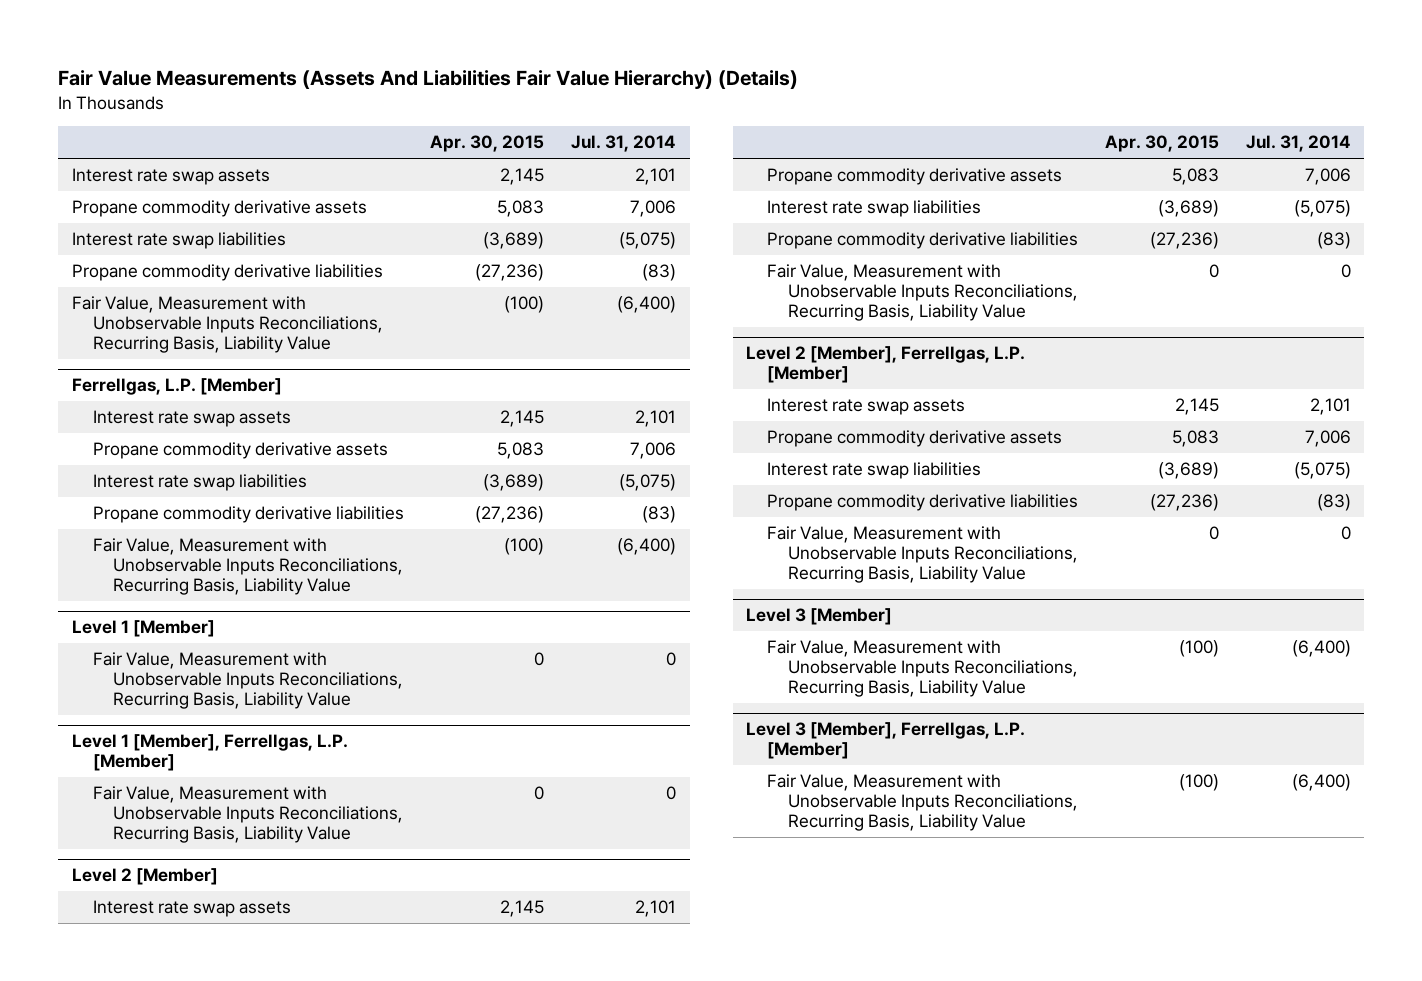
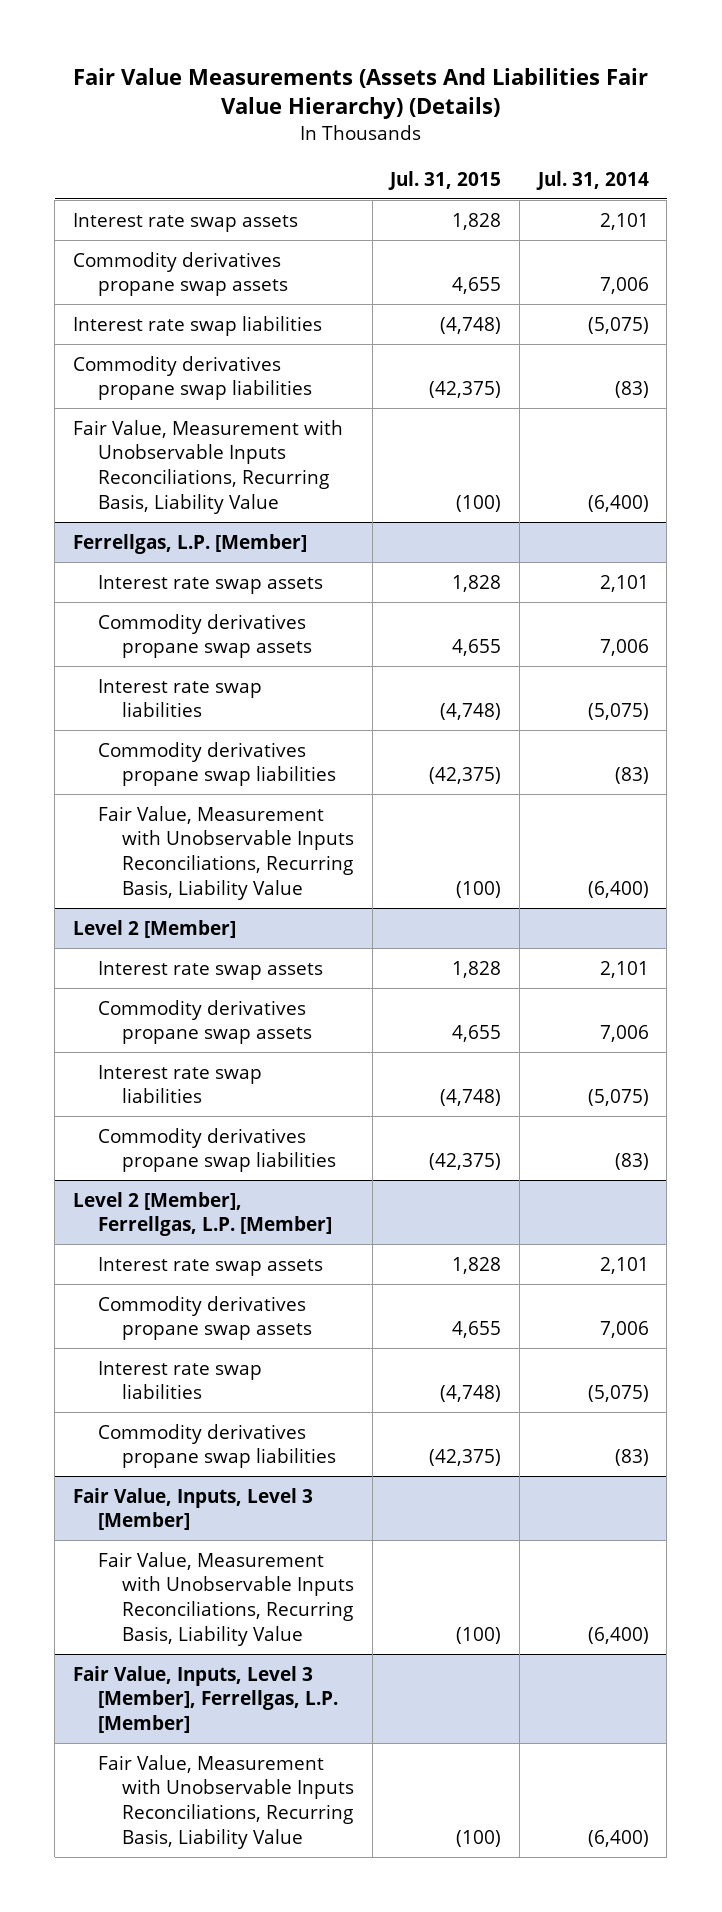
- | Apr. 30, 2015 | Jul. 31, 2014
+ | Jul. 31, 2015 | Jul. 31, 2014
- Propane commodity derivative assets | 5,083 | 7,006
+ Commodity derivatives propane swap assets | 4,655 | 7,006
- Propane commodity derivative liabilities | (27,236) | (83)
+ Commodity derivatives propane swap liabilities | (42,375) | (83)
@ Ferrellgas, L.P. [Member]
- Propane commodity derivative assets | 5,083 | 7,006
+ Commodity derivatives propane swap assets | 4,655 | 7,006
- Propane commodity derivative liabilities | (27,236) | (83)
+ Commodity derivatives propane swap liabilities | (42,375) | (83)
- Level 1 [Member]
- Fair Value, Measurement with Unobservable Inputs Reconciliations, Recurring Basis, Liability Value | 0 | 0
- Level 1 [Member], Ferrellgas, L.P. [Member]
- Fair Value, Measurement with Unobservable Inputs Reconciliations, Recurring Basis, Liability Value | 0 | 0
@ Level 2 [Member]
- Propane commodity derivative assets | 5,083 | 7,006
+ Commodity derivatives propane swap assets | 4,655 | 7,006
- Propane commodity derivative liabilities | (27,236) | (83)
- Fair Value, Measurement with Unobservable Inputs Reconciliations, Recurring Basis, Liability Value | 0 | 0
+ Commodity derivatives propane swap liabilities | (42,375) | (83)
@ Level 2 [Member], Ferrellgas, L.P. [Member]
- Propane commodity derivative assets | 5,083 | 7,006
+ Commodity derivatives propane swap assets | 4,655 | 7,006
- Propane commodity derivative liabilities | (27,236) | (83)
- Fair Value, Measurement with Unobservable Inputs Reconciliations, Recurring Basis, Liability Value | 0 | 0
- Level 3 [Member]
@ Level 2 [Member], Ferrellgas, L.P. [Member]
+ Commodity derivatives propane swap liabilities | (42,375) | (83)
+ Fair Value, Inputs, Level 3 [Member]
- Level 3 [Member], Ferrellgas, L.P. [Member]
+ Fair Value, Inputs, Level 3 [Member], Ferrellgas, L.P. [Member]

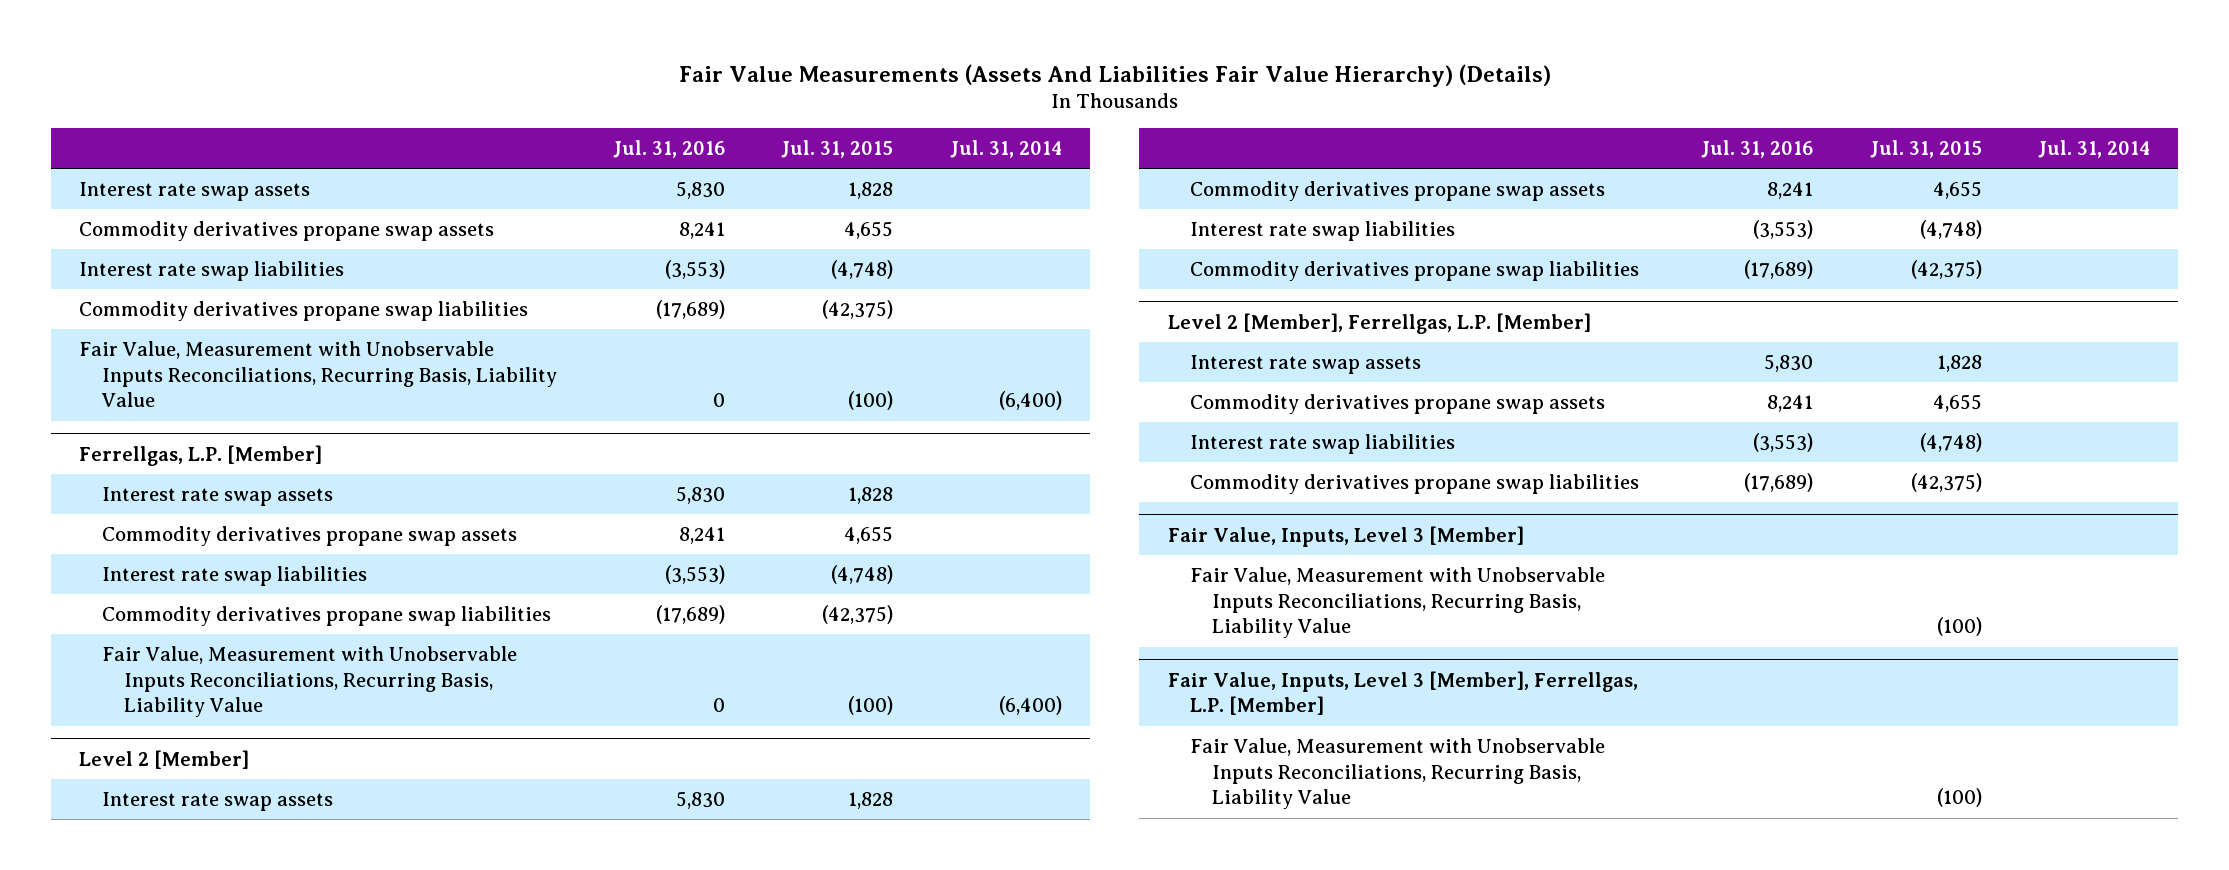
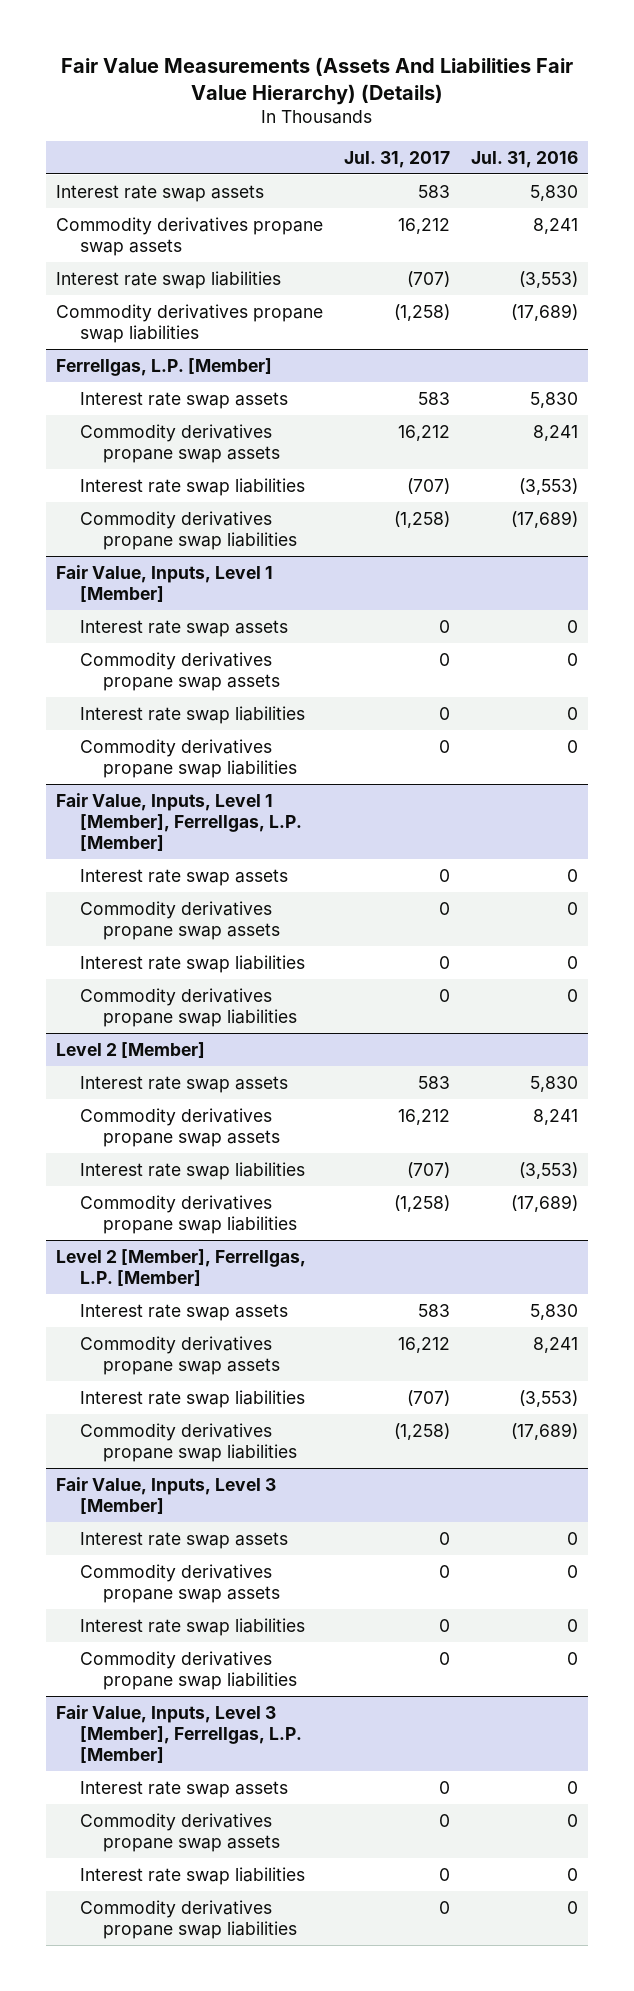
- | Jul. 31, 2016 | Jul. 31, 2015 | Jul. 31, 2014
+ | Jul. 31, 2017 | Jul. 31, 2016
- Fair Value, Measurement with Unobservable Inputs Reconciliations, Recurring Basis, Liability Value | 0 | (100) | (6,400)
@ Ferrellgas, L.P. [Member]
- Fair Value, Measurement with Unobservable Inputs Reconciliations, Recurring Basis, Liability Value | 0 | (100) | (6,400)
+ Fair Value, Inputs, Level 1 [Member]
+ Interest rate swap assets | 0 | 0
+ Commodity derivatives propane swap assets | 0 | 0
+ Interest rate swap liabilities | 0 | 0
+ Commodity derivatives propane swap liabilities | 0 | 0
+ Fair Value, Inputs, Level 1 [Member], Ferrellgas, L.P. [Member]
+ Interest rate swap assets | 0 | 0
+ Commodity derivatives propane swap assets | 0 | 0
+ Interest rate swap liabilities | 0 | 0
+ Commodity derivatives propane swap liabilities | 0 | 0
@ Fair Value, Inputs, Level 3 [Member]
- Fair Value, Measurement with Unobservable Inputs Reconciliations, Recurring Basis, Liability Value | | (100) |
+ Interest rate swap assets | 0 | 0
+ Commodity derivatives propane swap assets | 0 | 0
+ Interest rate swap liabilities | 0 | 0
+ Commodity derivatives propane swap liabilities | 0 | 0
@ Fair Value, Inputs, Level 3 [Member], Ferrellgas, L.P. [Member]
- Fair Value, Measurement with Unobservable Inputs Reconciliations, Recurring Basis, Liability Value | | (100) |
+ Interest rate swap assets | 0 | 0
+ Commodity derivatives propane swap assets | 0 | 0
+ Interest rate swap liabilities | 0 | 0
+ Commodity derivatives propane swap liabilities | 0 | 0

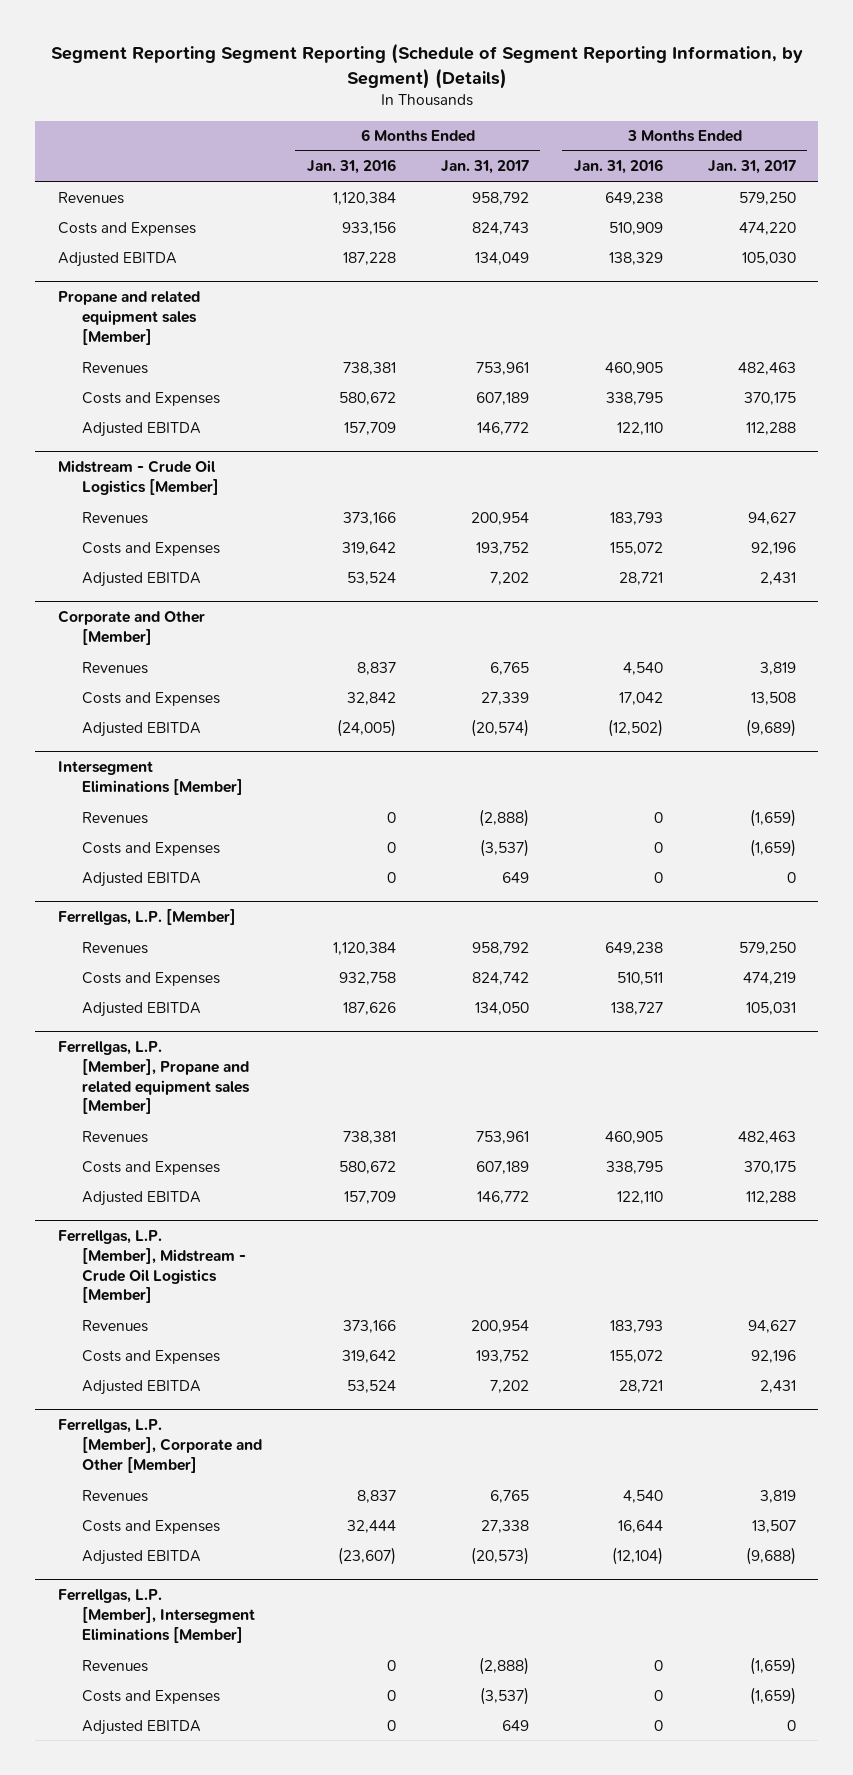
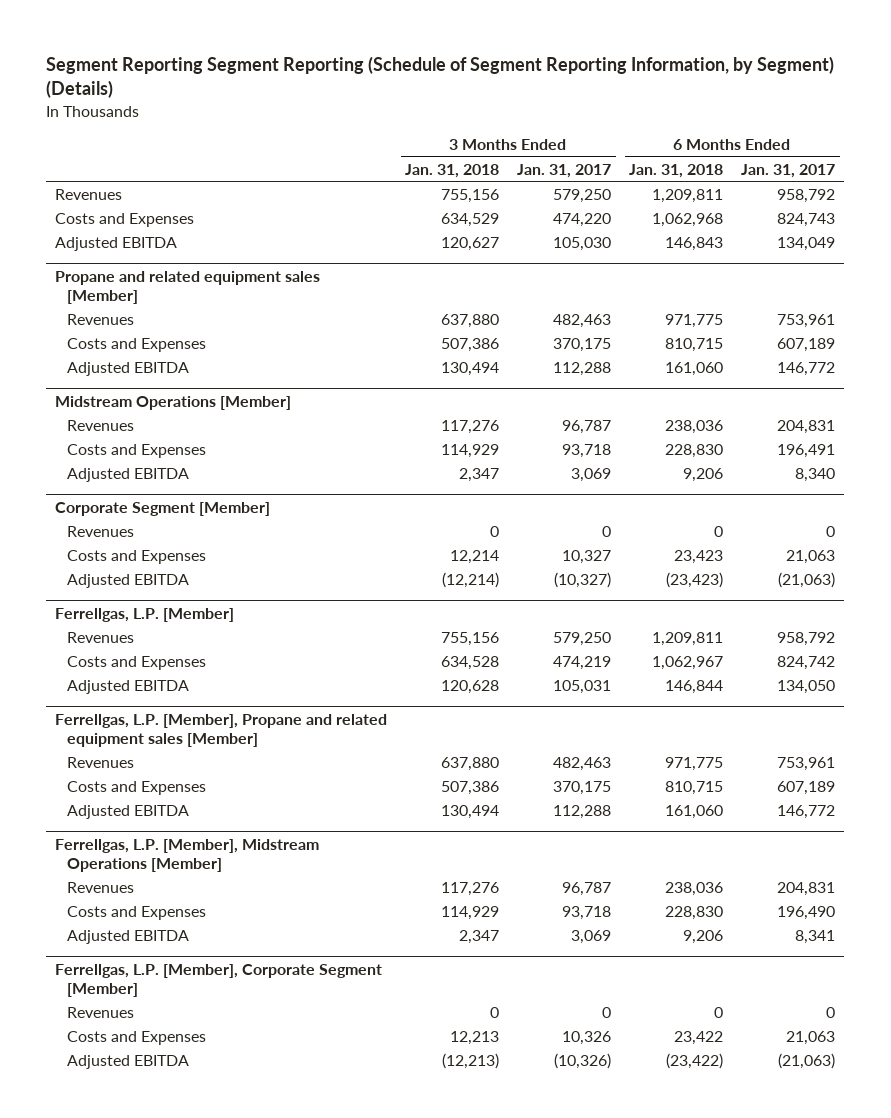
- | 6 Months Ended Jan. 31, 2016 | 6 Months Ended Jan. 31, 2017 | 3 Months Ended Jan. 31, 2016 | 3 Months Ended Jan. 31, 2017
+ | 3 Months Ended Jan. 31, 2018 | 3 Months Ended Jan. 31, 2017 | 6 Months Ended Jan. 31, 2018 | 6 Months Ended Jan. 31, 2017
- Midstream - Crude Oil Logistics [Member]
- Revenues | 373,166 | 200,954 | 183,793 | 94,627
- Costs and Expenses | 319,642 | 193,752 | 155,072 | 92,196
- Adjusted EBITDA | 53,524 | 7,202 | 28,721 | 2,431
- Corporate and Other [Member]
- Revenues | 8,837 | 6,765 | 4,540 | 3,819
- Costs and Expenses | 32,842 | 27,339 | 17,042 | 13,508
- Adjusted EBITDA | (24,005) | (20,574) | (12,502) | (9,689)
- Intersegment Eliminations [Member]
- Revenues | 0 | (2,888) | 0 | (1,659)
- Costs and Expenses | 0 | (3,537) | 0 | (1,659)
- Adjusted EBITDA | 0 | 649 | 0 | 0
+ Midstream Operations [Member]
+ Revenues | 117,276 | 96,787 | 238,036 | 204,831
+ Costs and Expenses | 114,929 | 93,718 | 228,830 | 196,491
+ Adjusted EBITDA | 2,347 | 3,069 | 9,206 | 8,340
+ Corporate Segment [Member]
+ Revenues | 0 | 0 | 0 | 0
+ Costs and Expenses | 12,214 | 10,327 | 23,423 | 21,063
+ Adjusted EBITDA | (12,214) | (10,327) | (23,423) | (21,063)
- Ferrellgas, L.P. [Member], Midstream - Crude Oil Logistics [Member]
- Revenues | 373,166 | 200,954 | 183,793 | 94,627
- Costs and Expenses | 319,642 | 193,752 | 155,072 | 92,196
- Adjusted EBITDA | 53,524 | 7,202 | 28,721 | 2,431
- Ferrellgas, L.P. [Member], Corporate and Other [Member]
- Revenues | 8,837 | 6,765 | 4,540 | 3,819
- Costs and Expenses | 32,444 | 27,338 | 16,644 | 13,507
- Adjusted EBITDA | (23,607) | (20,573) | (12,104) | (9,688)
- Ferrellgas, L.P. [Member], Intersegment Eliminations [Member]
- Revenues | 0 | (2,888) | 0 | (1,659)
- Costs and Expenses | 0 | (3,537) | 0 | (1,659)
- Adjusted EBITDA | 0 | 649 | 0 | 0
+ Ferrellgas, L.P. [Member], Midstream Operations [Member]
+ Revenues | 117,276 | 96,787 | 238,036 | 204,831
+ Costs and Expenses | 114,929 | 93,718 | 228,830 | 196,490
+ Adjusted EBITDA | 2,347 | 3,069 | 9,206 | 8,341
+ Ferrellgas, L.P. [Member], Corporate Segment [Member]
+ Revenues | 0 | 0 | 0 | 0
+ Costs and Expenses | 12,213 | 10,326 | 23,422 | 21,063
+ Adjusted EBITDA | (12,213) | (10,326) | (23,422) | (21,063)

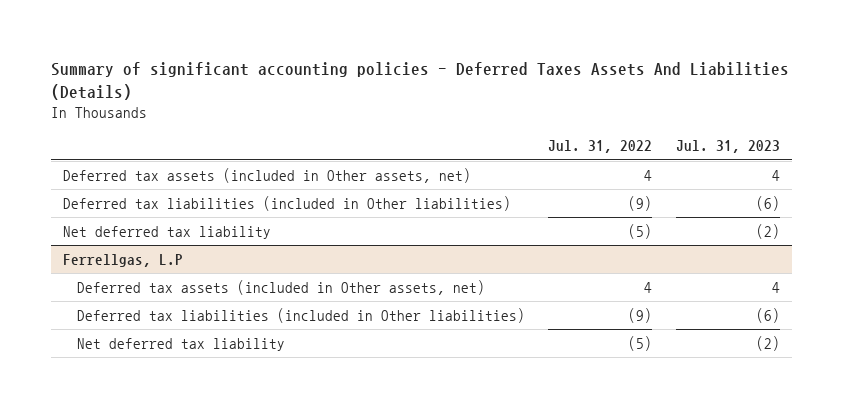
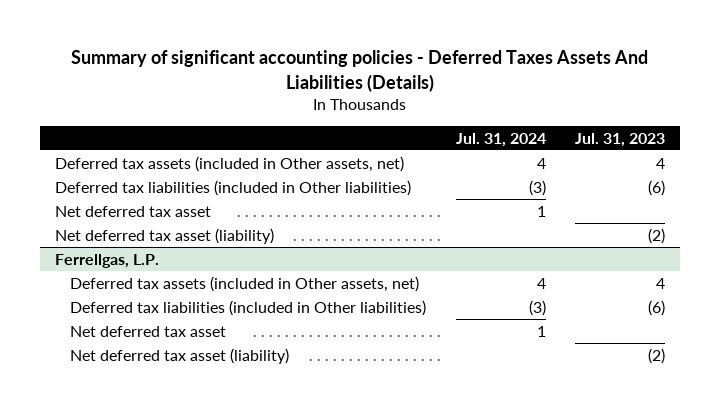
- | Jul. 31, 2022 | Jul. 31, 2023
+ | Jul. 31, 2024 | Jul. 31, 2023
- Net deferred tax liability | (5) | (2)
- Ferrellgas, L.P
+ Net deferred tax asset | 1 |
+ Net deferred tax asset (liability) | | (2)
+ Ferrellgas, L.P.
- Net deferred tax liability | (5) | (2)
+ Net deferred tax asset | 1 |
+ Net deferred tax asset (liability) | | (2)

